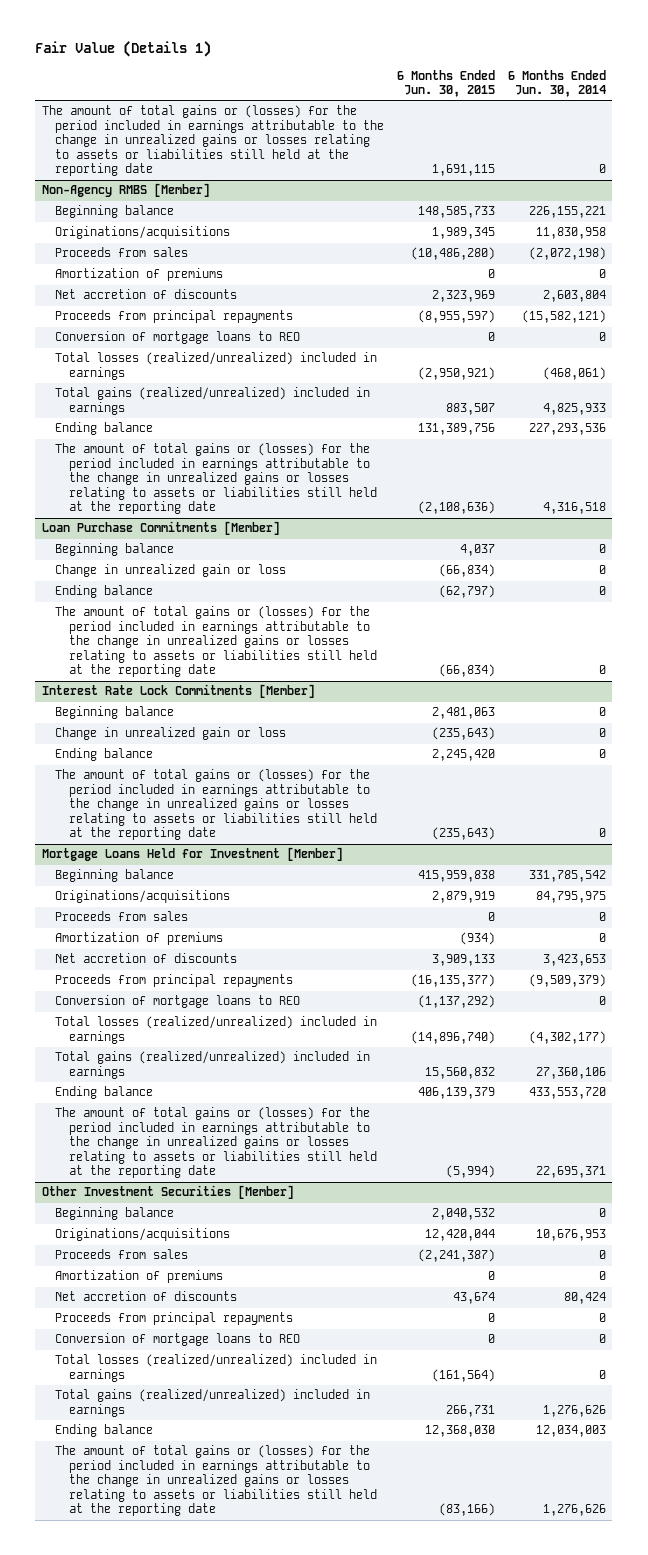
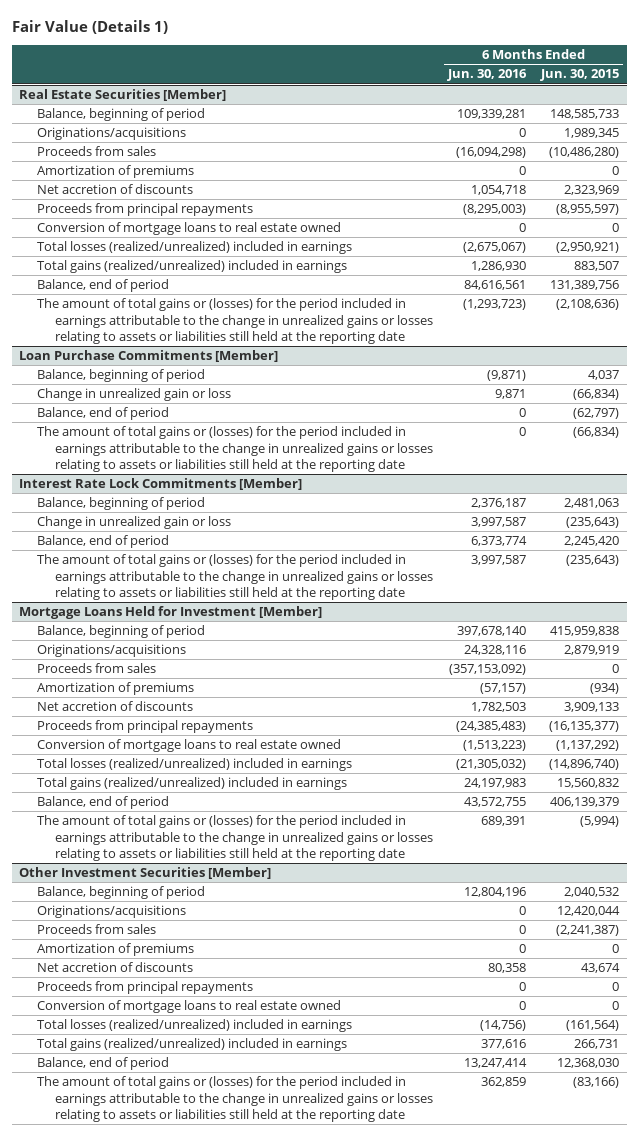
- | 6 Months Ended Jun. 30, 2015 | 6 Months Ended Jun. 30, 2014
+ | 6 Months Ended Jun. 30, 2016 | 6 Months Ended Jun. 30, 2015
- The amount of total gains or (losses) for the period included in earnings attributable to the change in unrealized gains or losses relating to assets or liabilities still held at the reporting date | 1,691,115 | 0
- Non-Agency RMBS [Member]
- Beginning balance | 148,585,733 | 226,155,221
+ Real Estate Securities [Member]
+ Balance, beginning of period | 109,339,281 | 148,585,733
- Conversion of mortgage loans to REO | 0 | 0
+ Conversion of mortgage loans to real estate owned | 0 | 0
- Ending balance | 131,389,756 | 227,293,536
+ Balance, end of period | 84,616,561 | 131,389,756
@ Loan Purchase Commitments [Member]
- Beginning balance | 4,037 | 0
+ Balance, beginning of period | (9,871) | 4,037
- Ending balance | (62,797) | 0
+ Balance, end of period | 0 | (62,797)
@ Interest Rate Lock Commitments [Member]
- Beginning balance | 2,481,063 | 0
+ Balance, beginning of period | 2,376,187 | 2,481,063
- Ending balance | 2,245,420 | 0
+ Balance, end of period | 6,373,774 | 2,245,420
@ Mortgage Loans Held for Investment [Member]
- Beginning balance | 415,959,838 | 331,785,542
+ Balance, beginning of period | 397,678,140 | 415,959,838
- Conversion of mortgage loans to REO | (1,137,292) | 0
+ Conversion of mortgage loans to real estate owned | (1,513,223) | (1,137,292)
- Ending balance | 406,139,379 | 433,553,720
+ Balance, end of period | 43,572,755 | 406,139,379
@ Other Investment Securities [Member]
- Beginning balance | 2,040,532 | 0
+ Balance, beginning of period | 12,804,196 | 2,040,532
- Conversion of mortgage loans to REO | 0 | 0
+ Conversion of mortgage loans to real estate owned | 0 | 0
- Ending balance | 12,368,030 | 12,034,003
+ Balance, end of period | 13,247,414 | 12,368,030

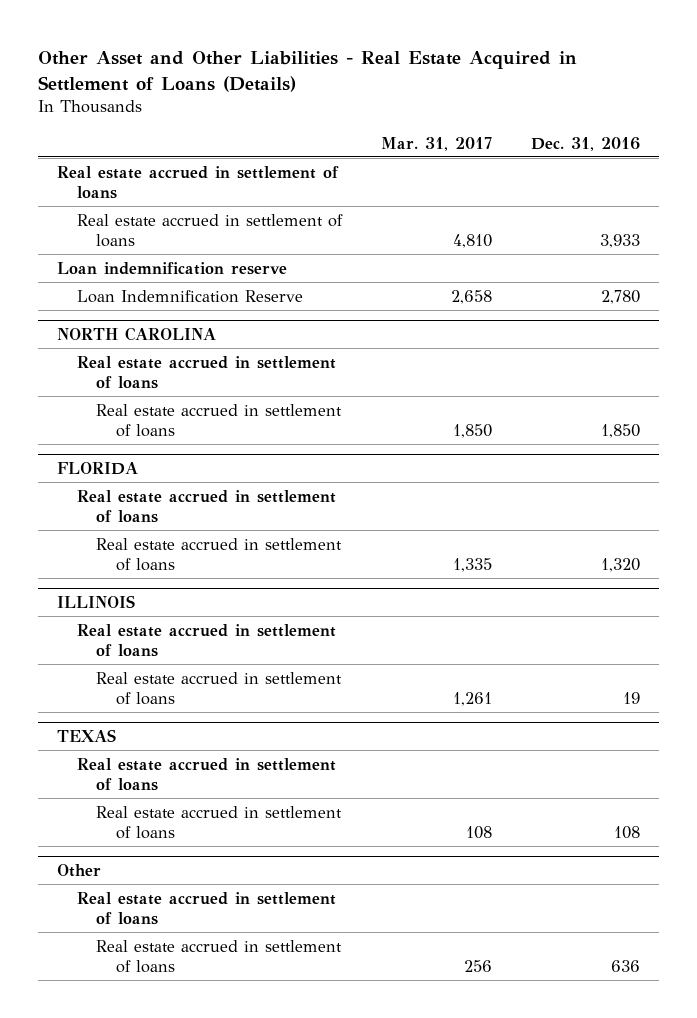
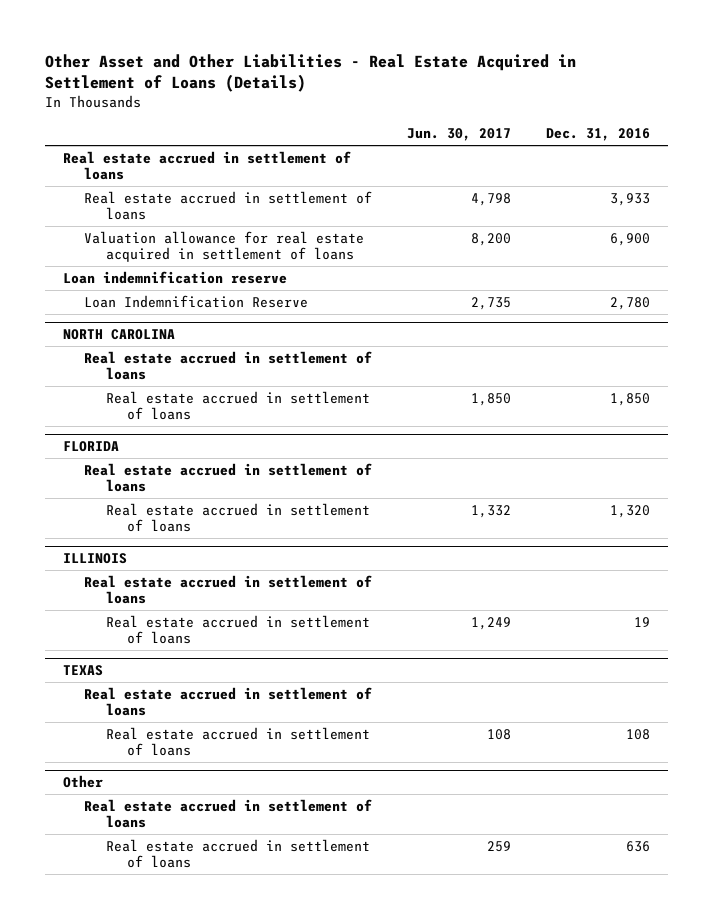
- | Mar. 31, 2017 | Dec. 31, 2016
+ | Jun. 30, 2017 | Dec. 31, 2016
+ Valuation allowance for real estate acquired in settlement of loans | 8,200 | 6,900

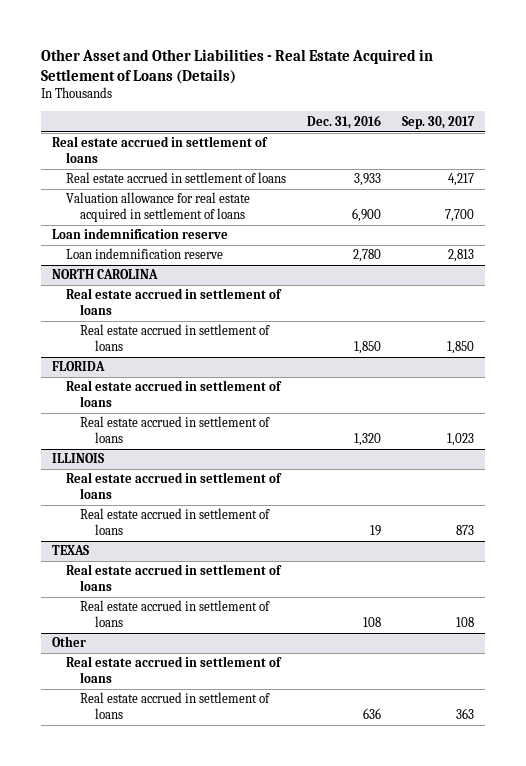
- | Jun. 30, 2017 | Dec. 31, 2016
+ | Dec. 31, 2016 | Sep. 30, 2017
- Loan Indemnification Reserve | 2,735 | 2,780
+ Loan indemnification reserve | 2,780 | 2,813

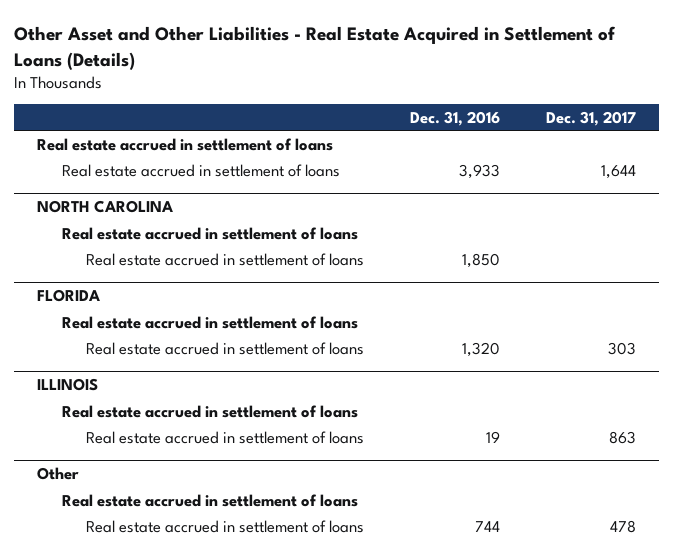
- | Dec. 31, 2016 | Sep. 30, 2017
+ | Dec. 31, 2016 | Dec. 31, 2017
- Valuation allowance for real estate acquired in settlement of loans | 6,900 | 7,700
- Loan indemnification reserve
- Loan indemnification reserve | 2,780 | 2,813
- TEXAS
- Real estate accrued in settlement of loans
- Real estate accrued in settlement of loans | 108 | 108
@ Other
- Real estate accrued in settlement of loans | 636 | 363
+ Real estate accrued in settlement of loans | 744 | 478

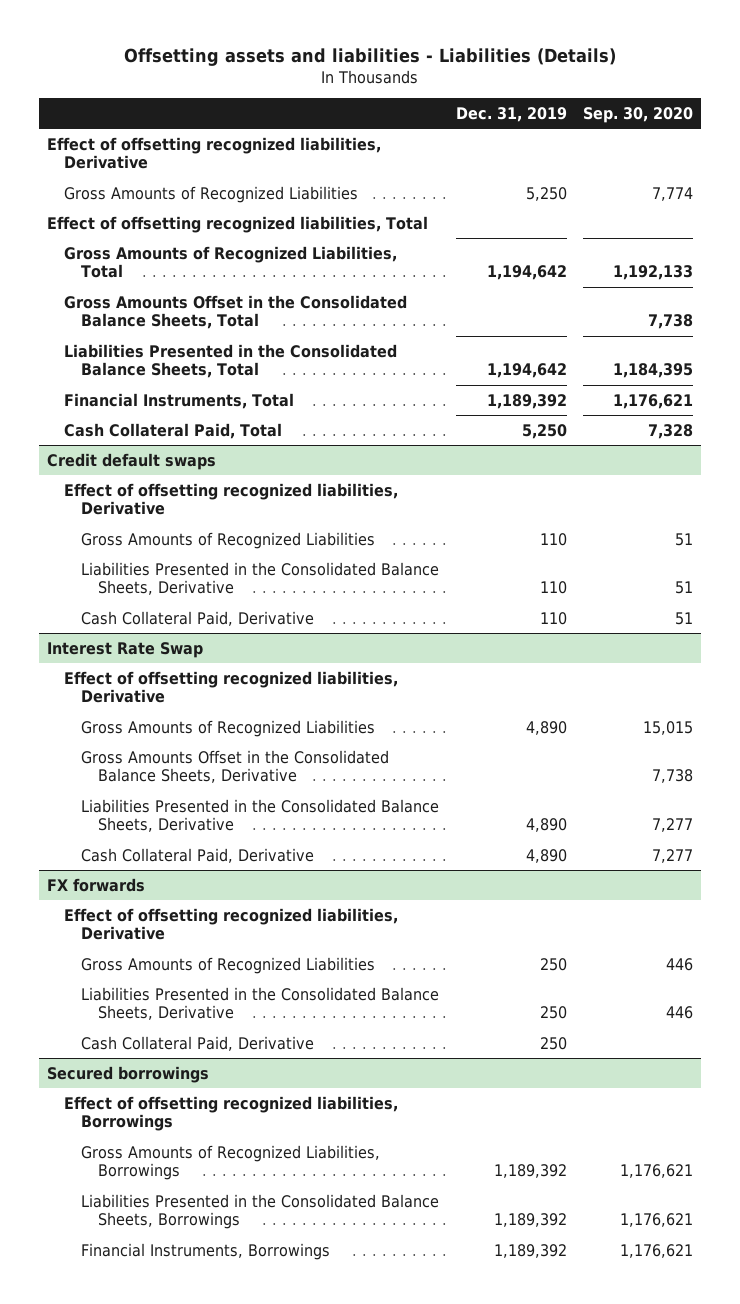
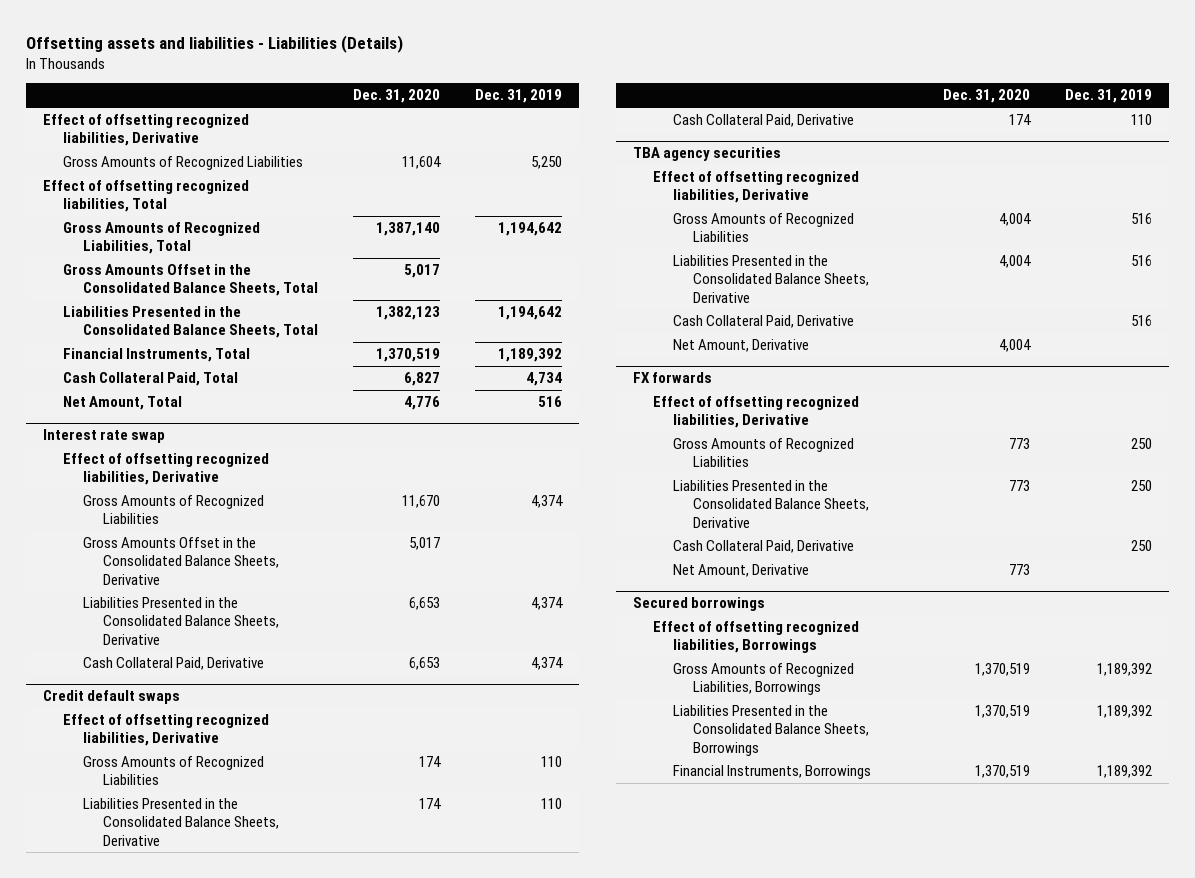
- | Dec. 31, 2019 | Sep. 30, 2020
+ | Dec. 31, 2020 | Dec. 31, 2019
- Cash Collateral Paid, Total | 5,250 | 7,328
+ Cash Collateral Paid, Total | 6,827 | 4,734
+ Net Amount, Total | 4,776 | 516
+ Interest rate swap
+ Effect of offsetting recognized liabilities, Derivative
+ Gross Amounts of Recognized Liabilities | 11,670 | 4,374
+ Gross Amounts Offset in the Consolidated Balance Sheets, Derivative | 5,017 |
+ Liabilities Presented in the Consolidated Balance Sheets, Derivative | 6,653 | 4,374
+ Cash Collateral Paid, Derivative | 6,653 | 4,374
- Interest Rate Swap
+ TBA agency securities
- Gross Amounts of Recognized Liabilities | 4,890 | 15,015
- Gross Amounts Offset in the Consolidated Balance Sheets, Derivative | | 7,738
- Liabilities Presented in the Consolidated Balance Sheets, Derivative | 4,890 | 7,277
- Cash Collateral Paid, Derivative | 4,890 | 7,277
+ Gross Amounts of Recognized Liabilities | 4,004 | 516
+ Liabilities Presented in the Consolidated Balance Sheets, Derivative | 4,004 | 516
+ Cash Collateral Paid, Derivative | | 516
+ Net Amount, Derivative | 4,004 |
@ FX forwards
+ Net Amount, Derivative | 773 |

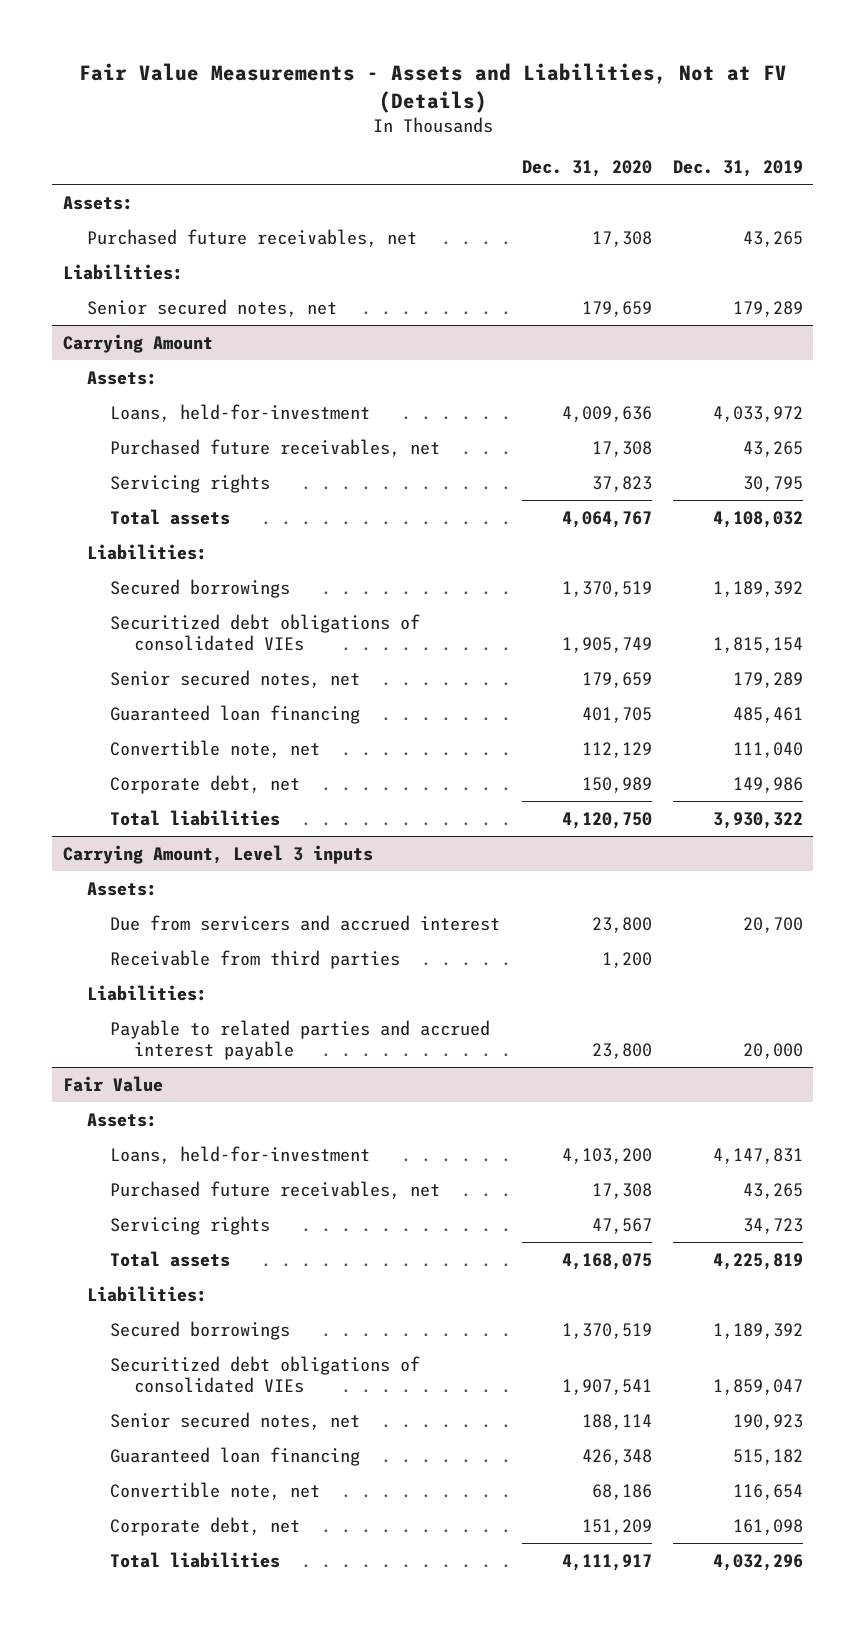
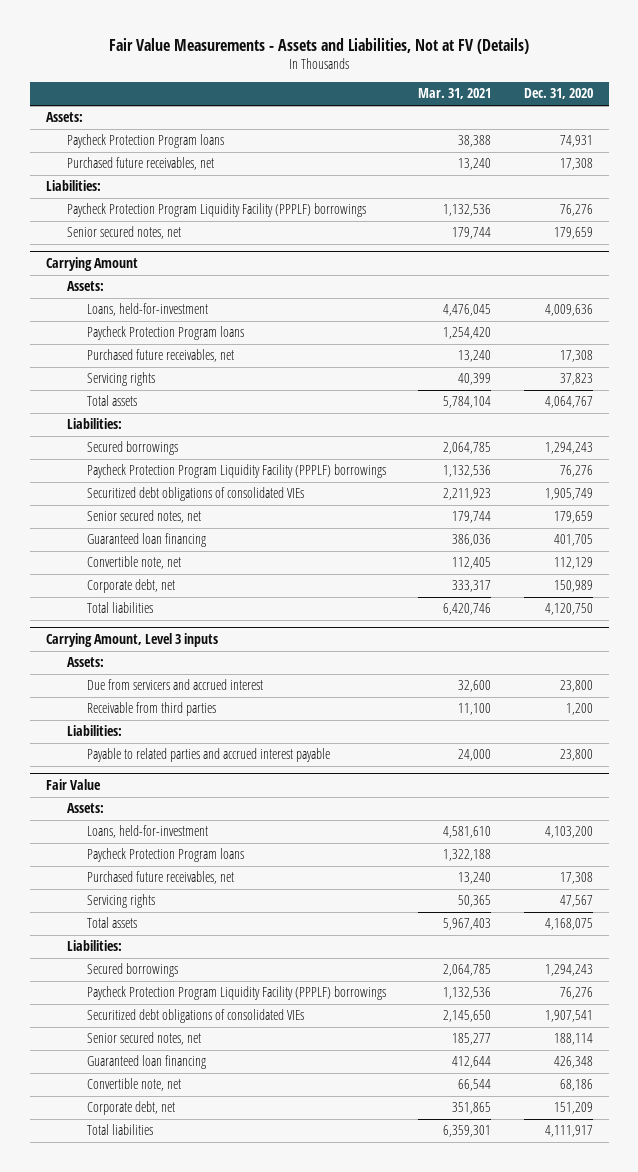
- | Dec. 31, 2020 | Dec. 31, 2019
+ | Mar. 31, 2021 | Dec. 31, 2020
+ Paycheck Protection Program loans | 38,388 | 74,931
+ Paycheck Protection Program Liquidity Facility (PPPLF) borrowings | 1,132,536 | 76,276
@ Carrying Amount
+ Paycheck Protection Program loans | 1,254,420 |
- Secured borrowings | 1,370,519 | 1,189,392
+ Secured borrowings | 2,064,785 | 1,294,243
+ Paycheck Protection Program Liquidity Facility (PPPLF) borrowings | 1,132,536 | 76,276
@ Fair Value
+ Paycheck Protection Program loans | 1,322,188 |
- Secured borrowings | 1,370,519 | 1,189,392
+ Secured borrowings | 2,064,785 | 1,294,243
+ Paycheck Protection Program Liquidity Facility (PPPLF) borrowings | 1,132,536 | 76,276

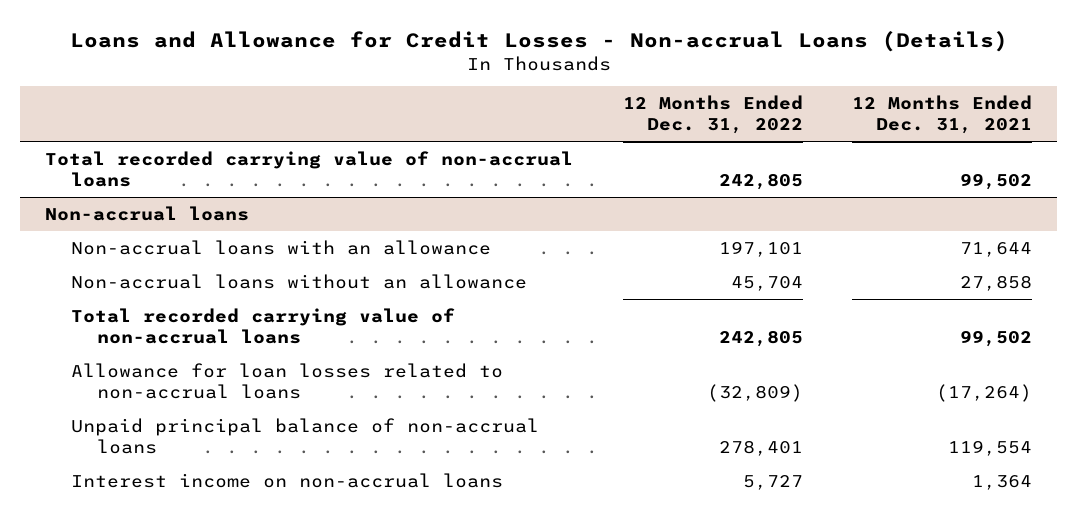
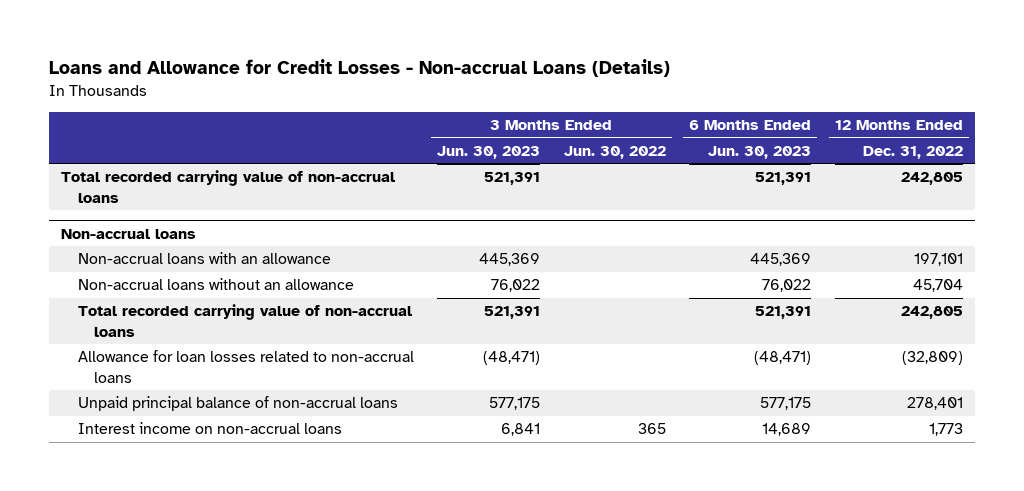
- | 12 Months Ended Dec. 31, 2022 | 12 Months Ended Dec. 31, 2021
+ | 3 Months Ended Jun. 30, 2023 | 3 Months Ended Jun. 30, 2022 | 6 Months Ended Jun. 30, 2023 | 12 Months Ended Dec. 31, 2022
@ Non-accrual loans
- Interest income on non-accrual loans | 5,727 | 1,364
+ Interest income on non-accrual loans | 6,841 | 365 | 14,689 | 1,773

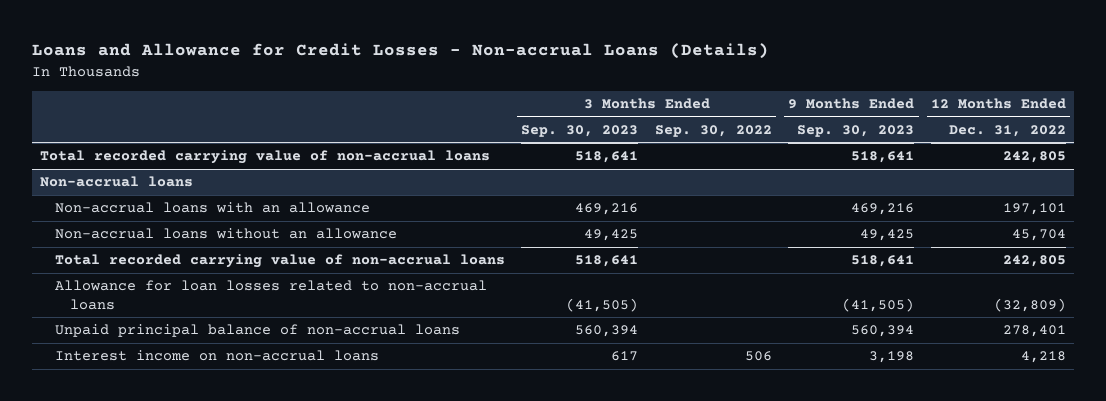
- | 3 Months Ended Jun. 30, 2023 | 3 Months Ended Jun. 30, 2022 | 6 Months Ended Jun. 30, 2023 | 12 Months Ended Dec. 31, 2022
+ | 3 Months Ended Sep. 30, 2023 | 3 Months Ended Sep. 30, 2022 | 9 Months Ended Sep. 30, 2023 | 12 Months Ended Dec. 31, 2022
@ Non-accrual loans
- Interest income on non-accrual loans | 6,841 | 365 | 14,689 | 1,773
+ Interest income on non-accrual loans | 617 | 506 | 3,198 | 4,218

